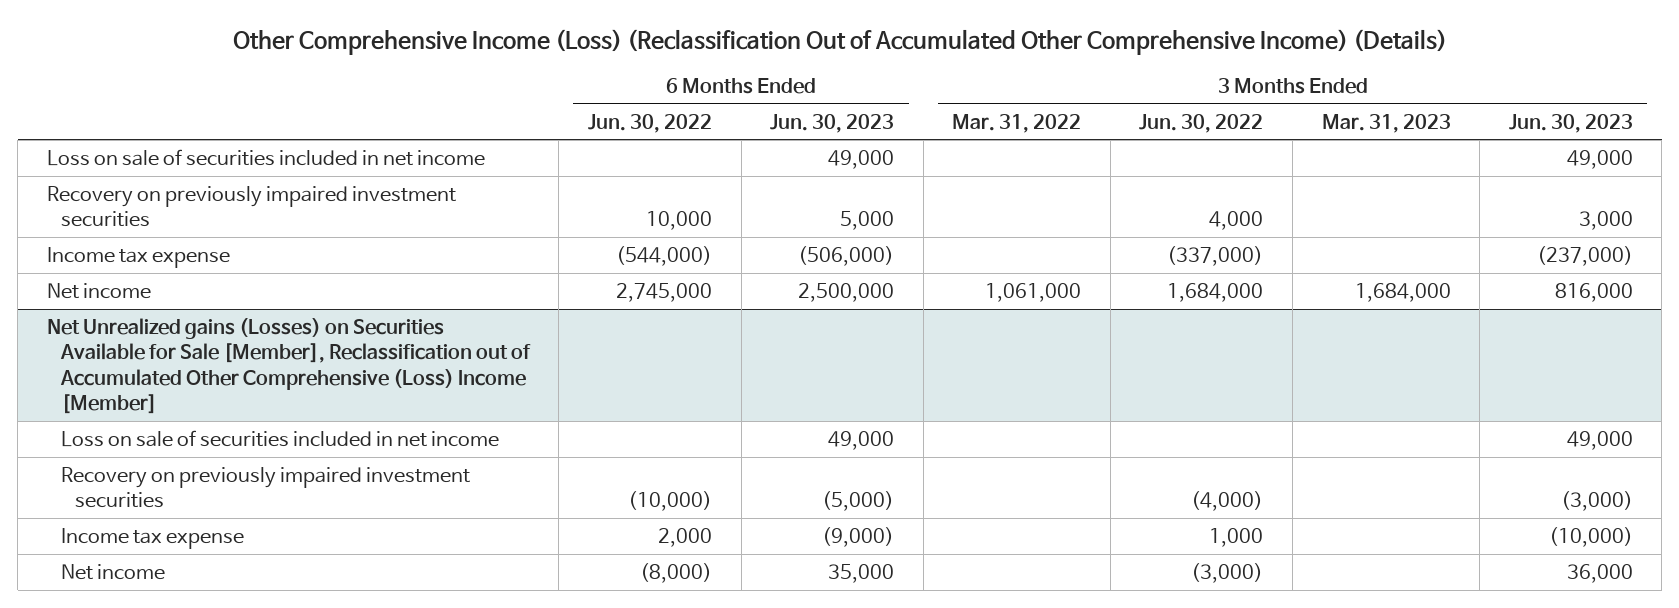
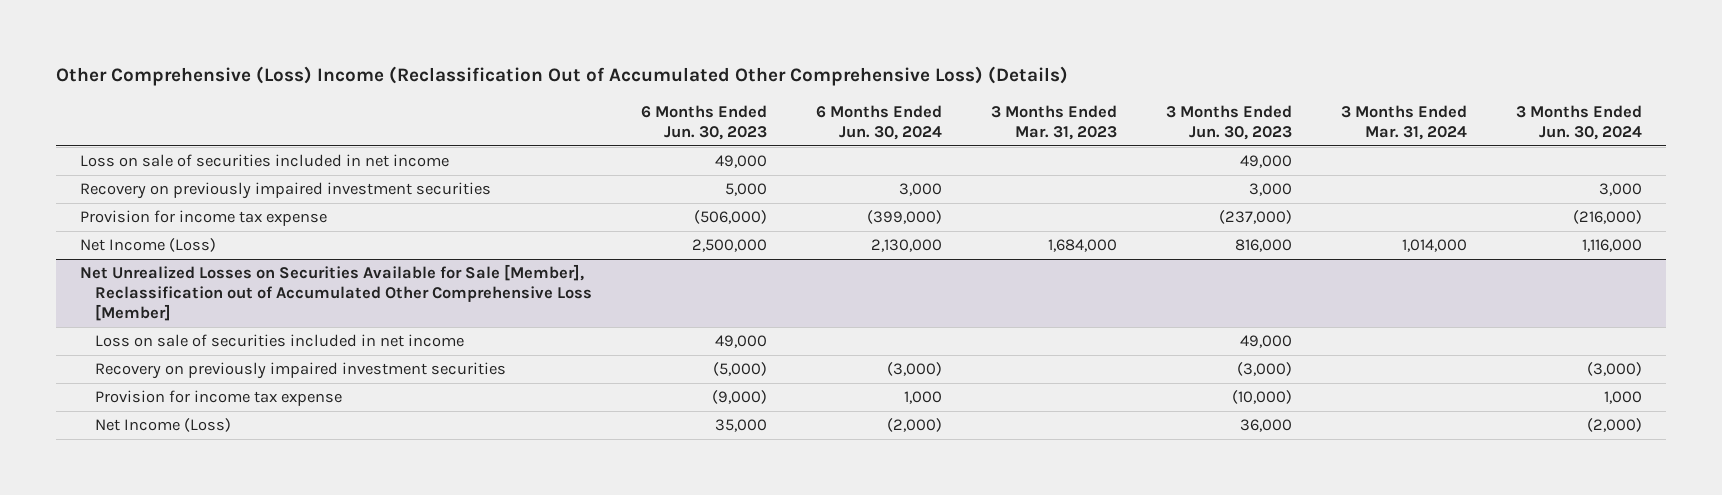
- Other Comprehensive Income (Loss) (Reclassification Out of Accumulated Other Comprehensive Income) (Details)
+ Other Comprehensive (Loss) Income (Reclassification Out of Accumulated Other Comprehensive Loss) (Details)
- | 6 Months Ended Jun. 30, 2022 | 6 Months Ended Jun. 30, 2023 | 3 Months Ended Mar. 31, 2022 | 3 Months Ended Jun. 30, 2022 | 3 Months Ended Mar. 31, 2023 | 3 Months Ended Jun. 30, 2023
+ | 6 Months Ended Jun. 30, 2023 | 6 Months Ended Jun. 30, 2024 | 3 Months Ended Mar. 31, 2023 | 3 Months Ended Jun. 30, 2023 | 3 Months Ended Mar. 31, 2024 | 3 Months Ended Jun. 30, 2024
- Income tax expense | (544,000) | (506,000) | | (337,000) | | (237,000)
- Net income | 2,745,000 | 2,500,000 | 1,061,000 | 1,684,000 | 1,684,000 | 816,000
- Net Unrealized gains (Losses) on Securities Available for Sale [Member], Reclassification out of Accumulated Other Comprehensive (Loss) Income [Member]
+ Provision for income tax expense | (506,000) | (399,000) | | (237,000) | | (216,000)
+ Net Income (Loss) | 2,500,000 | 2,130,000 | 1,684,000 | 816,000 | 1,014,000 | 1,116,000
+ Net Unrealized Losses on Securities Available for Sale [Member], Reclassification out of Accumulated Other Comprehensive Loss [Member]
- Income tax expense | 2,000 | (9,000) | | 1,000 | | (10,000)
- Net income | (8,000) | 35,000 | | (3,000) | | 36,000
+ Provision for income tax expense | (9,000) | 1,000 | | (10,000) | | 1,000
+ Net Income (Loss) | 35,000 | (2,000) | | 36,000 | | (2,000)

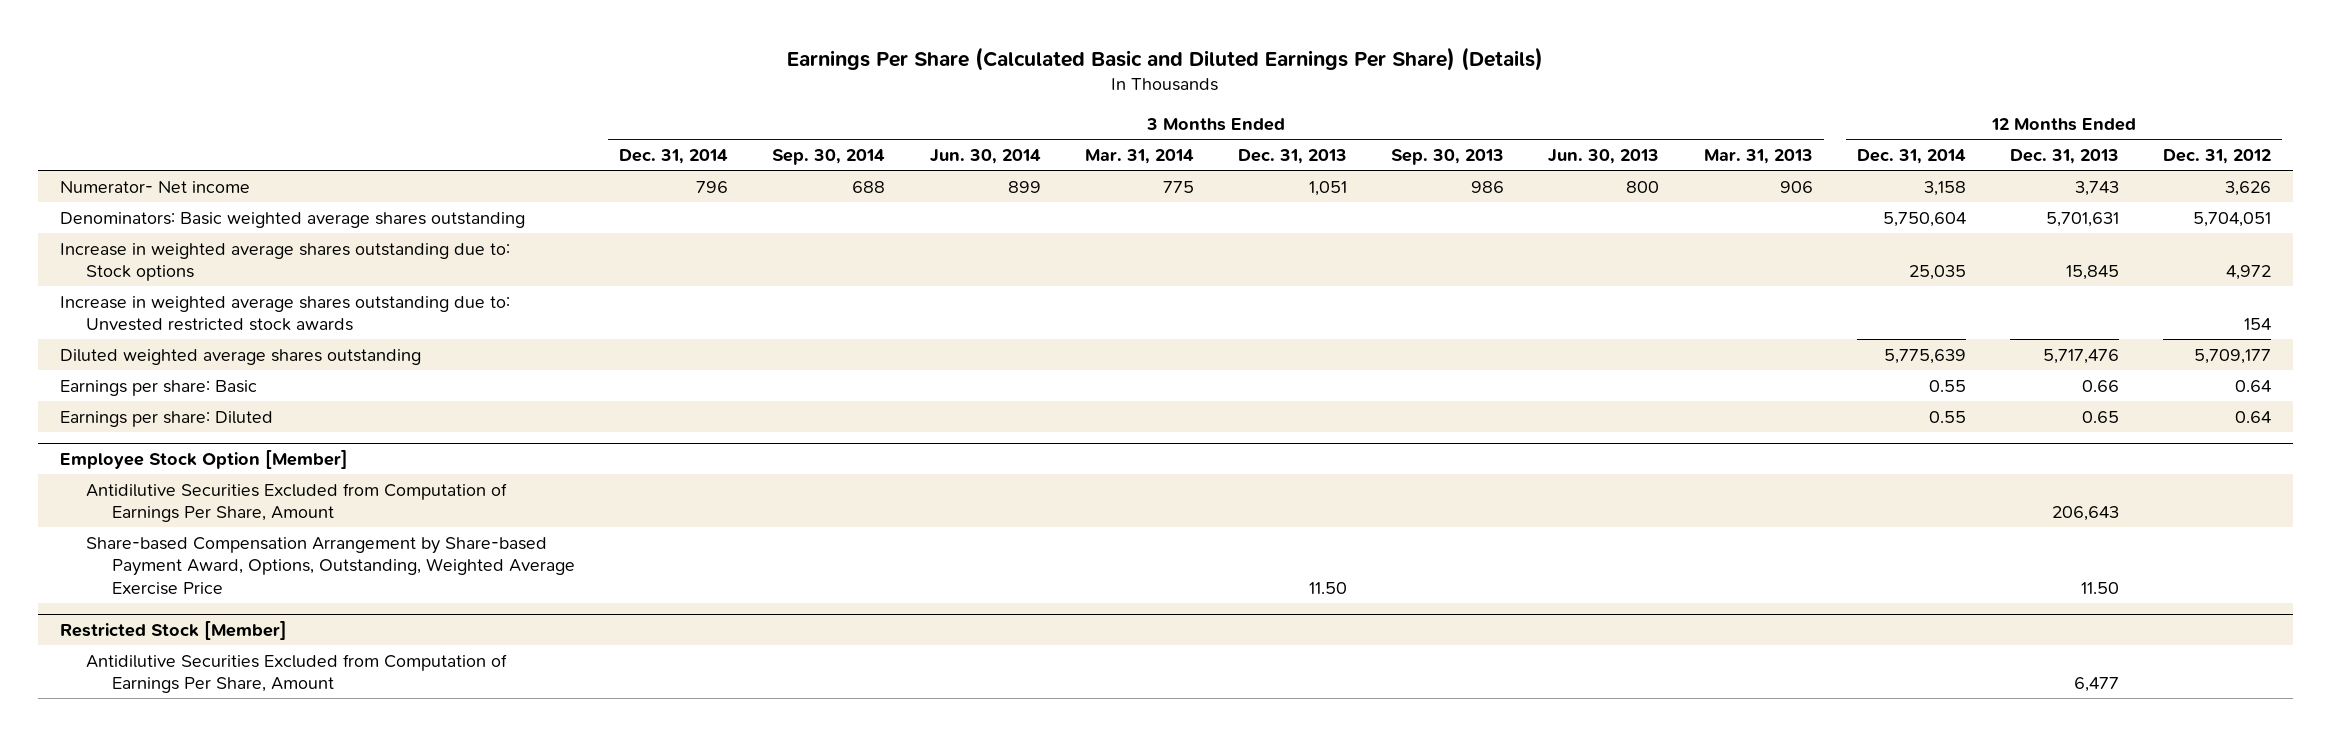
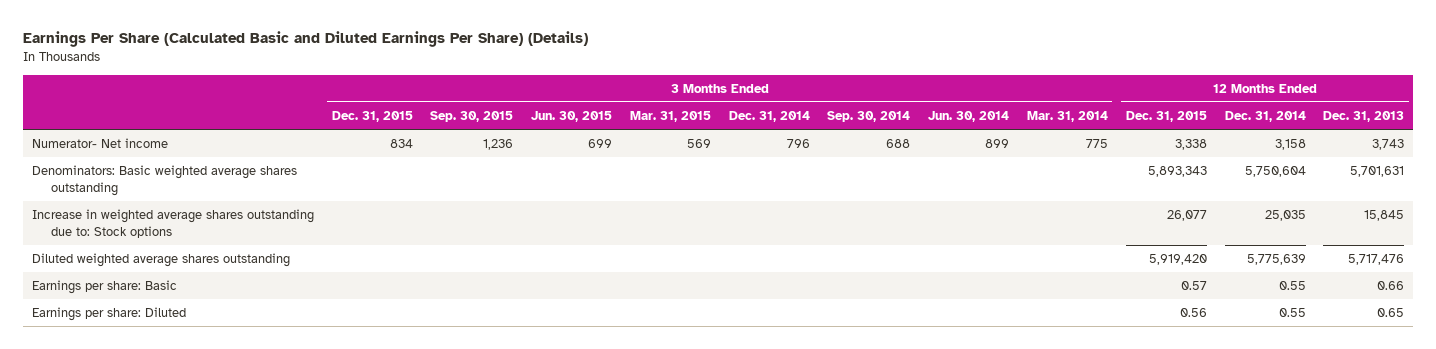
- | 3 Months Ended Dec. 31, 2014 | 3 Months Ended Sep. 30, 2014 | 3 Months Ended Jun. 30, 2014 | 3 Months Ended Mar. 31, 2014 | 3 Months Ended Dec. 31, 2013 | 3 Months Ended Sep. 30, 2013 | 3 Months Ended Jun. 30, 2013 | 3 Months Ended Mar. 31, 2013 | 12 Months Ended Dec. 31, 2014 | 12 Months Ended Dec. 31, 2013 | 12 Months Ended Dec. 31, 2012
+ | 3 Months Ended Dec. 31, 2015 | 3 Months Ended Sep. 30, 2015 | 3 Months Ended Jun. 30, 2015 | 3 Months Ended Mar. 31, 2015 | 3 Months Ended Dec. 31, 2014 | 3 Months Ended Sep. 30, 2014 | 3 Months Ended Jun. 30, 2014 | 3 Months Ended Mar. 31, 2014 | 12 Months Ended Dec. 31, 2015 | 12 Months Ended Dec. 31, 2014 | 12 Months Ended Dec. 31, 2013
- Increase in weighted average shares outstanding due to: Unvested restricted stock awards | | | | | | | | | | | 154
- Employee Stock Option [Member]
- Antidilutive Securities Excluded from Computation of Earnings Per Share, Amount | | | | | | | | | | 206,643 |
- Share-based Compensation Arrangement by Share-based Payment Award, Options, Outstanding, Weighted Average Exercise Price | | | | | 11.50 | | | | | 11.50 |
- Restricted Stock [Member]
- Antidilutive Securities Excluded from Computation of Earnings Per Share, Amount | | | | | | | | | | 6,477 |

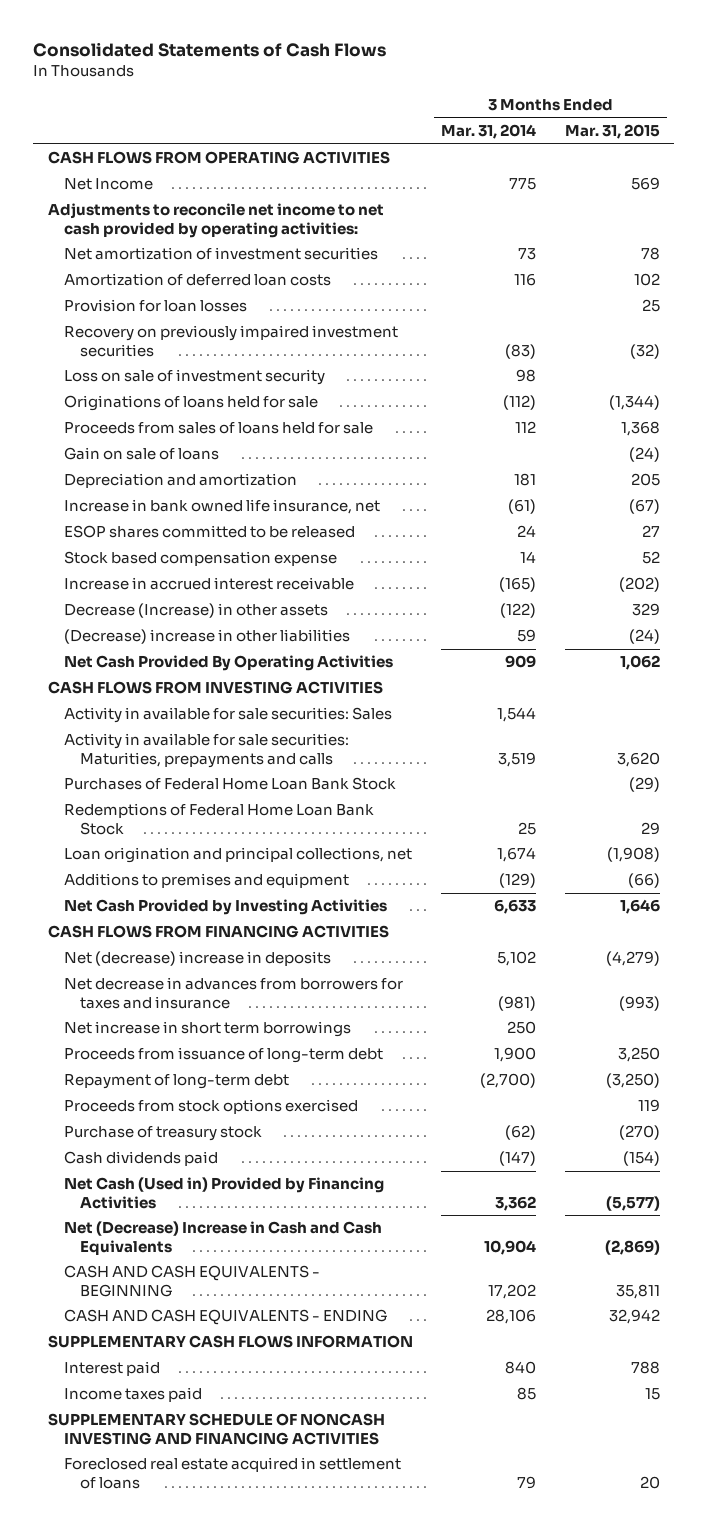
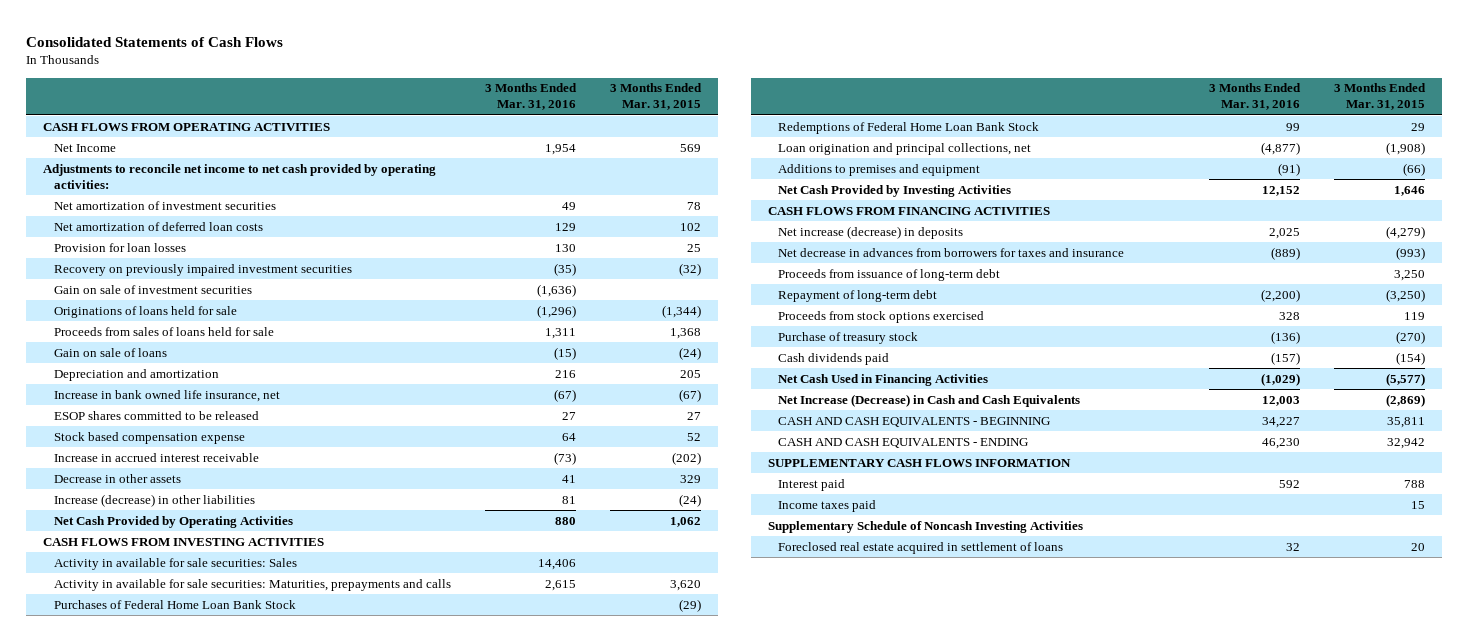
- | 3 Months Ended Mar. 31, 2014 | 3 Months Ended Mar. 31, 2015
+ | 3 Months Ended Mar. 31, 2016 | 3 Months Ended Mar. 31, 2015
- Amortization of deferred loan costs | 116 | 102
+ Net amortization of deferred loan costs | 129 | 102
- Loss on sale of investment security | 98 |
+ Gain on sale of investment securities | (1,636) |
- Decrease (Increase) in other assets | (122) | 329
- (Decrease) increase in other liabilities | 59 | (24)
- Net Cash Provided By Operating Activities | 909 | 1,062
+ Decrease in other assets | 41 | 329
+ Increase (decrease) in other liabilities | 81 | (24)
+ Net Cash Provided by Operating Activities | 880 | 1,062
- Net (decrease) increase in deposits | 5,102 | (4,279)
+ Net increase (decrease) in deposits | 2,025 | (4,279)
- Net increase in short term borrowings | 250 |
- Net Cash (Used in) Provided by Financing Activities | 3,362 | (5,577)
- Net (Decrease) Increase in Cash and Cash Equivalents | 10,904 | (2,869)
+ Net Cash Used in Financing Activities | (1,029) | (5,577)
+ Net Increase (Decrease) in Cash and Cash Equivalents | 12,003 | (2,869)
- SUPPLEMENTARY SCHEDULE OF NONCASH INVESTING AND FINANCING ACTIVITIES
+ Supplementary Schedule of Noncash Investing Activities

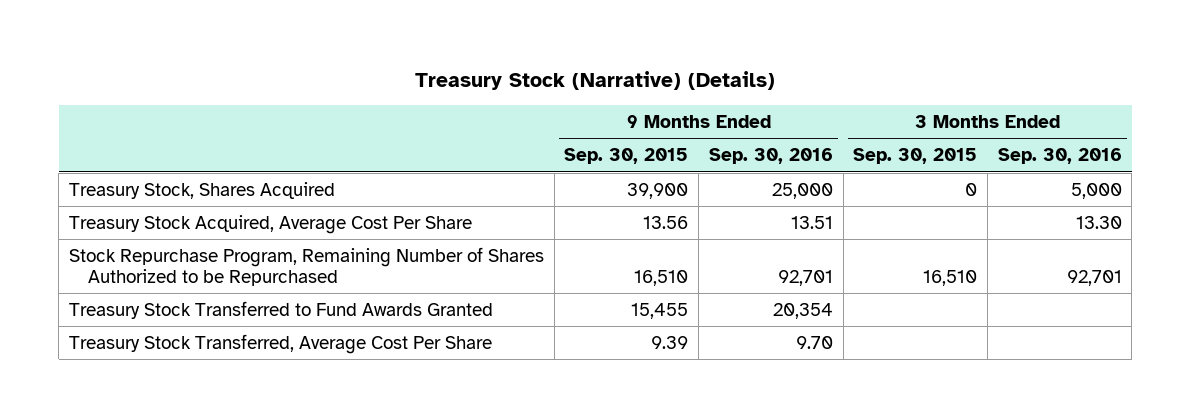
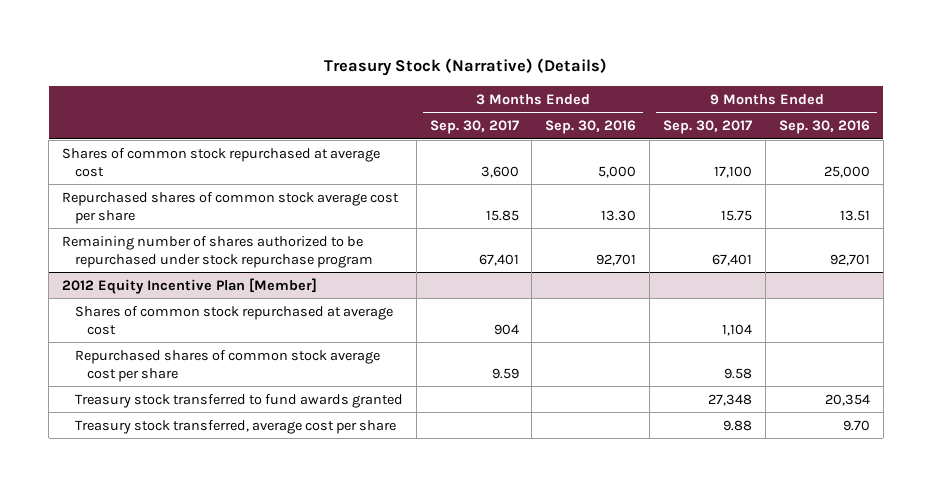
- | 9 Months Ended Sep. 30, 2015 | 9 Months Ended Sep. 30, 2016 | 3 Months Ended Sep. 30, 2015 | 3 Months Ended Sep. 30, 2016
+ | 3 Months Ended Sep. 30, 2017 | 3 Months Ended Sep. 30, 2016 | 9 Months Ended Sep. 30, 2017 | 9 Months Ended Sep. 30, 2016
- Treasury Stock, Shares Acquired | 39,900 | 25,000 | 0 | 5,000
- Treasury Stock Acquired, Average Cost Per Share | 13.56 | 13.51 | | 13.30
- Stock Repurchase Program, Remaining Number of Shares Authorized to be Repurchased | 16,510 | 92,701 | 16,510 | 92,701
- Treasury Stock Transferred to Fund Awards Granted | 15,455 | 20,354 | |
- Treasury Stock Transferred, Average Cost Per Share | 9.39 | 9.70 | |
+ Shares of common stock repurchased at average cost | 3,600 | 5,000 | 17,100 | 25,000
+ Repurchased shares of common stock average cost per share | 15.85 | 13.30 | 15.75 | 13.51
+ Remaining number of shares authorized to be repurchased under stock repurchase program | 67,401 | 92,701 | 67,401 | 92,701
+ 2012 Equity Incentive Plan [Member]
+ Shares of common stock repurchased at average cost | 904 | | 1,104 |
+ Repurchased shares of common stock average cost per share | 9.59 | | 9.58 |
+ Treasury stock transferred to fund awards granted | | | 27,348 | 20,354
+ Treasury stock transferred, average cost per share | | | 9.88 | 9.70

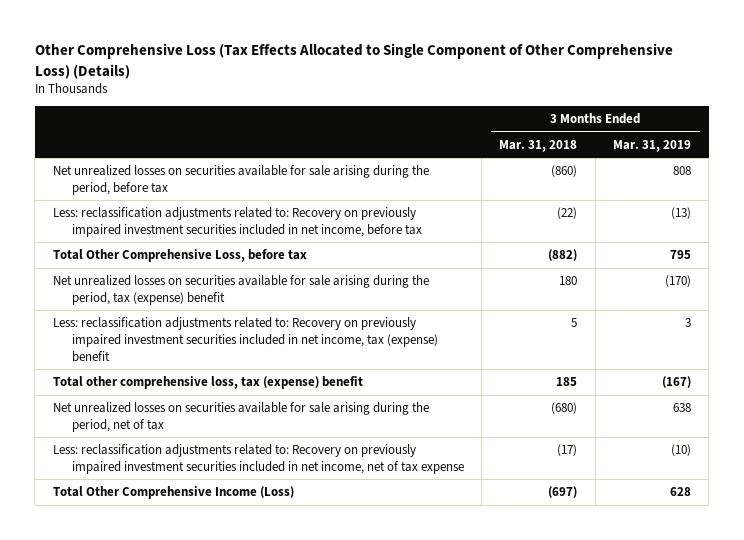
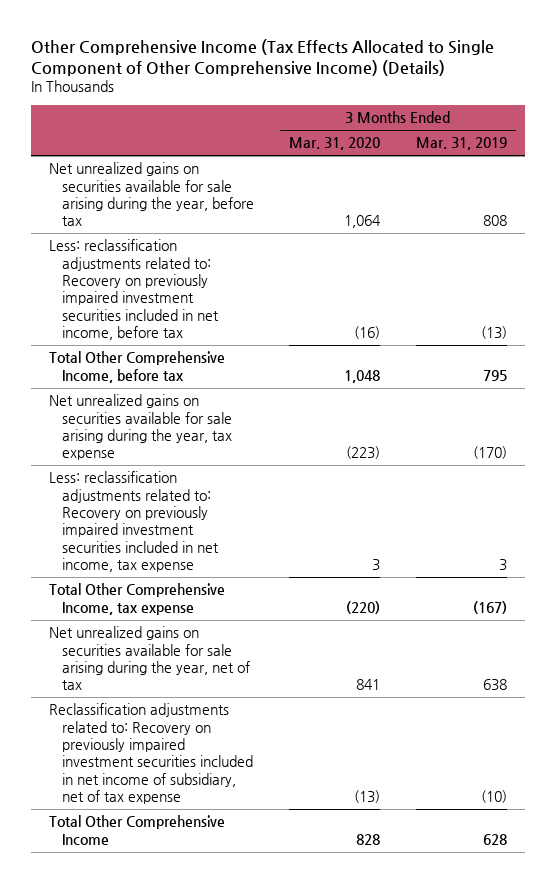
- Other Comprehensive Loss (Tax Effects Allocated to Single Component of Other Comprehensive Loss) (Details)
+ Other Comprehensive Income (Tax Effects Allocated to Single Component of Other Comprehensive Income) (Details)
- | 3 Months Ended Mar. 31, 2018 | 3 Months Ended Mar. 31, 2019
+ | 3 Months Ended Mar. 31, 2020 | 3 Months Ended Mar. 31, 2019
- Net unrealized losses on securities available for sale arising during the period, before tax | (860) | 808
+ Net unrealized gains on securities available for sale arising during the year, before tax | 1,064 | 808
- Total Other Comprehensive Loss, before tax | (882) | 795
- Net unrealized losses on securities available for sale arising during the period, tax (expense) benefit | 180 | (170)
- Less: reclassification adjustments related to: Recovery on previously impaired investment securities included in net income, tax (expense) benefit | 5 | 3
- Total other comprehensive loss, tax (expense) benefit | 185 | (167)
- Net unrealized losses on securities available for sale arising during the period, net of tax | (680) | 638
- Less: reclassification adjustments related to: Recovery on previously impaired investment securities included in net income, net of tax expense | (17) | (10)
- Total Other Comprehensive Income (Loss) | (697) | 628
+ Total Other Comprehensive Income, before tax | 1,048 | 795
+ Net unrealized gains on securities available for sale arising during the year, tax expense | (223) | (170)
+ Less: reclassification adjustments related to: Recovery on previously impaired investment securities included in net income, tax expense | 3 | 3
+ Total Other Comprehensive Income, tax expense | (220) | (167)
+ Net unrealized gains on securities available for sale arising during the year, net of tax | 841 | 638
+ Reclassification adjustments related to: Recovery on previously impaired investment securities included in net income of subsidiary, net of tax expense | (13) | (10)
+ Total Other Comprehensive Income | 828 | 628

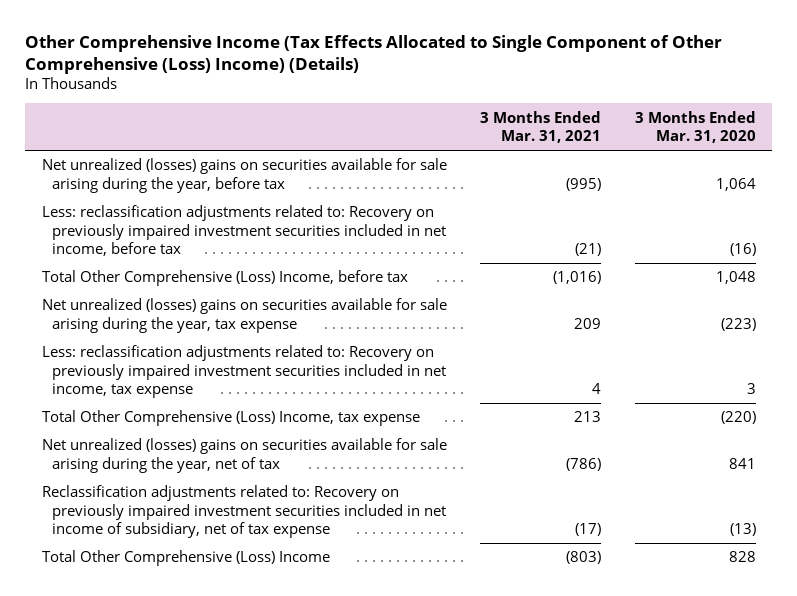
- Other Comprehensive Income (Tax Effects Allocated to Single Component of Other Comprehensive Income) (Details)
+ Other Comprehensive Income (Tax Effects Allocated to Single Component of Other Comprehensive (Loss) Income) (Details)
- | 3 Months Ended Mar. 31, 2020 | 3 Months Ended Mar. 31, 2019
+ | 3 Months Ended Mar. 31, 2021 | 3 Months Ended Mar. 31, 2020
- Net unrealized gains on securities available for sale arising during the year, before tax | 1,064 | 808
+ Net unrealized (losses) gains on securities available for sale arising during the year, before tax | (995) | 1,064
- Total Other Comprehensive Income, before tax | 1,048 | 795
- Net unrealized gains on securities available for sale arising during the year, tax expense | (223) | (170)
+ Total Other Comprehensive (Loss) Income, before tax | (1,016) | 1,048
+ Net unrealized (losses) gains on securities available for sale arising during the year, tax expense | 209 | (223)
- Total Other Comprehensive Income, tax expense | (220) | (167)
- Net unrealized gains on securities available for sale arising during the year, net of tax | 841 | 638
+ Total Other Comprehensive (Loss) Income, tax expense | 213 | (220)
+ Net unrealized (losses) gains on securities available for sale arising during the year, net of tax | (786) | 841
- Total Other Comprehensive Income | 828 | 628
+ Total Other Comprehensive (Loss) Income | (803) | 828

